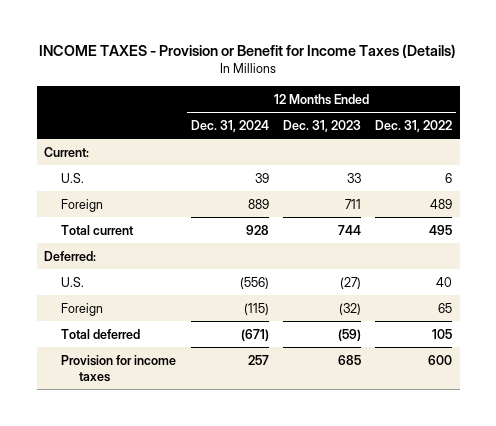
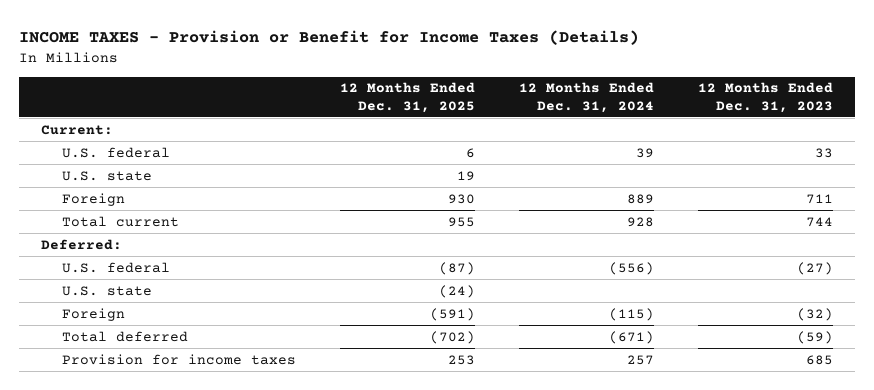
- | 12 Months Ended Dec. 31, 2024 | 12 Months Ended Dec. 31, 2023 | 12 Months Ended Dec. 31, 2022
+ | 12 Months Ended Dec. 31, 2025 | 12 Months Ended Dec. 31, 2024 | 12 Months Ended Dec. 31, 2023
- U.S. | 39 | 33 | 6
+ U.S. federal | 6 | 39 | 33
+ U.S. state | 19 | |
- U.S. | (556) | (27) | 40
+ U.S. federal | (87) | (556) | (27)
+ U.S. state | (24) | |

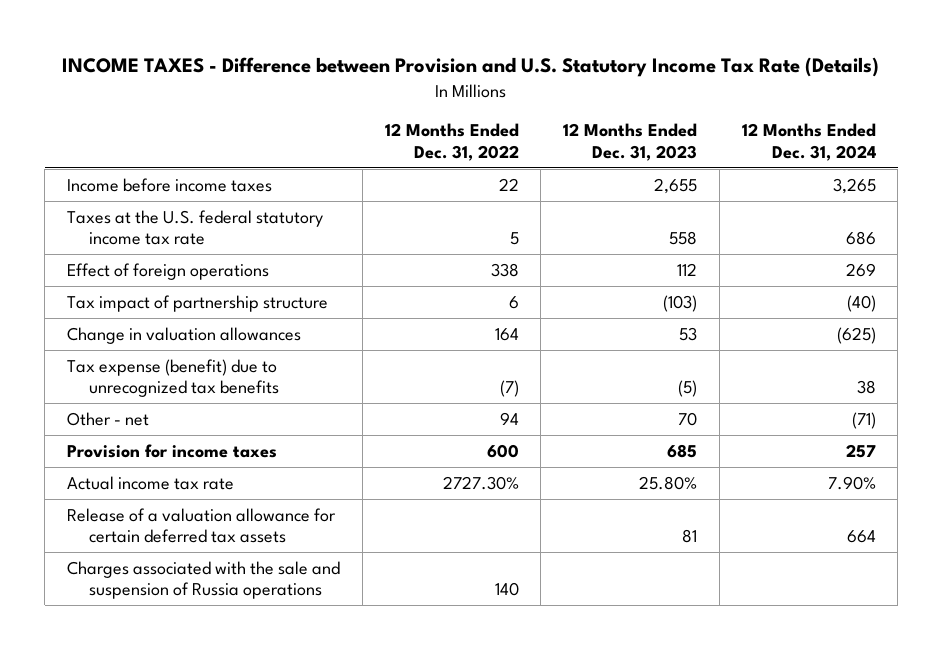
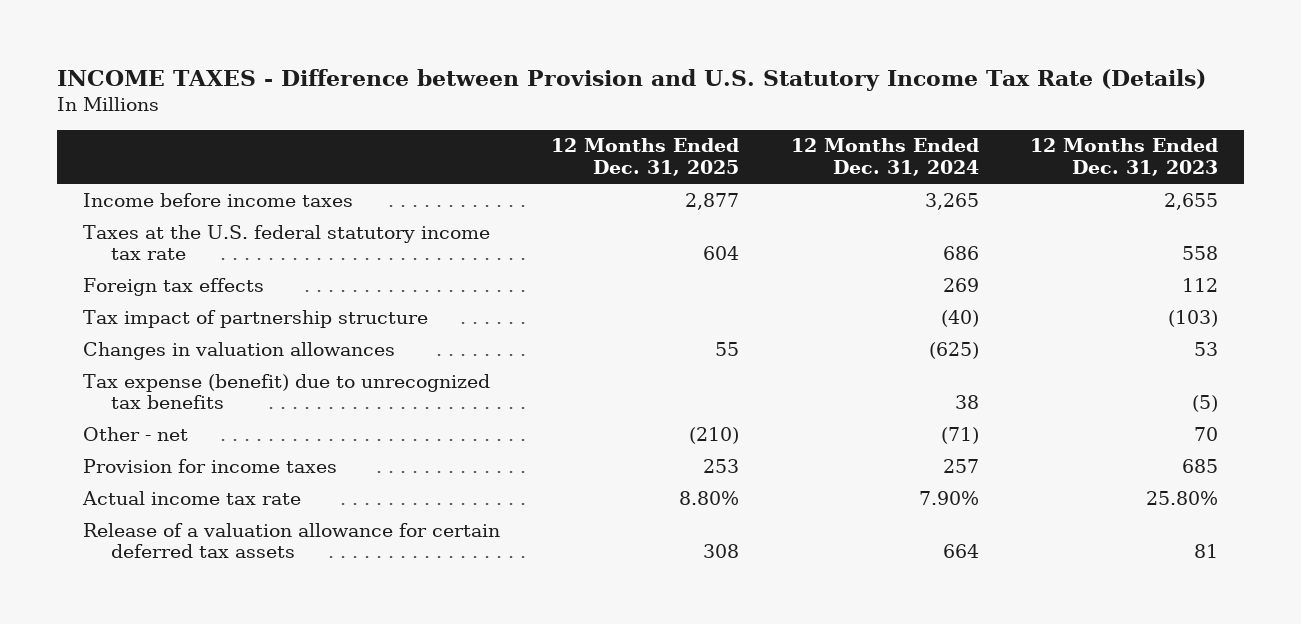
- | 12 Months Ended Dec. 31, 2022 | 12 Months Ended Dec. 31, 2023 | 12 Months Ended Dec. 31, 2024
+ | 12 Months Ended Dec. 31, 2025 | 12 Months Ended Dec. 31, 2024 | 12 Months Ended Dec. 31, 2023
- Effect of foreign operations | 338 | 112 | 269
+ Foreign tax effects | | 269 | 112
- Change in valuation allowances | 164 | 53 | (625)
+ Changes in valuation allowances | 55 | (625) | 53
- Charges associated with the sale and suspension of Russia operations | 140 | |

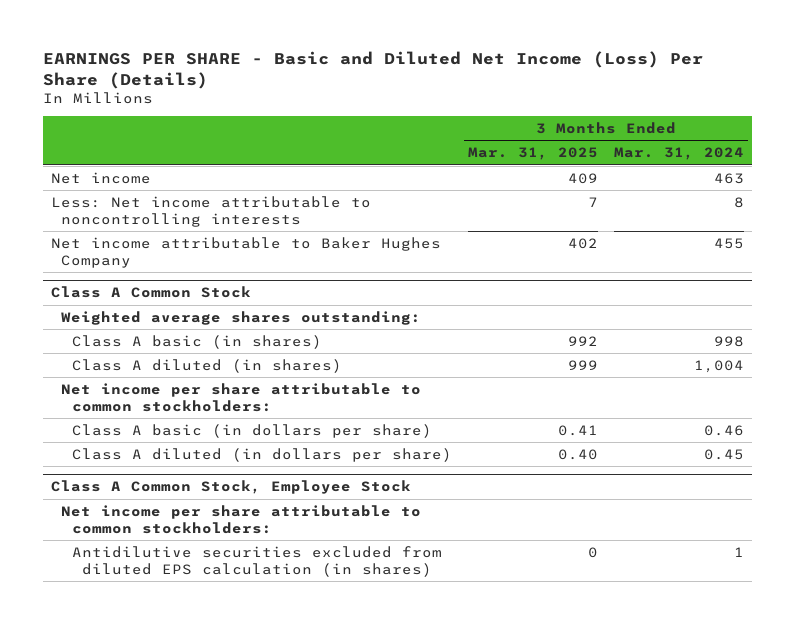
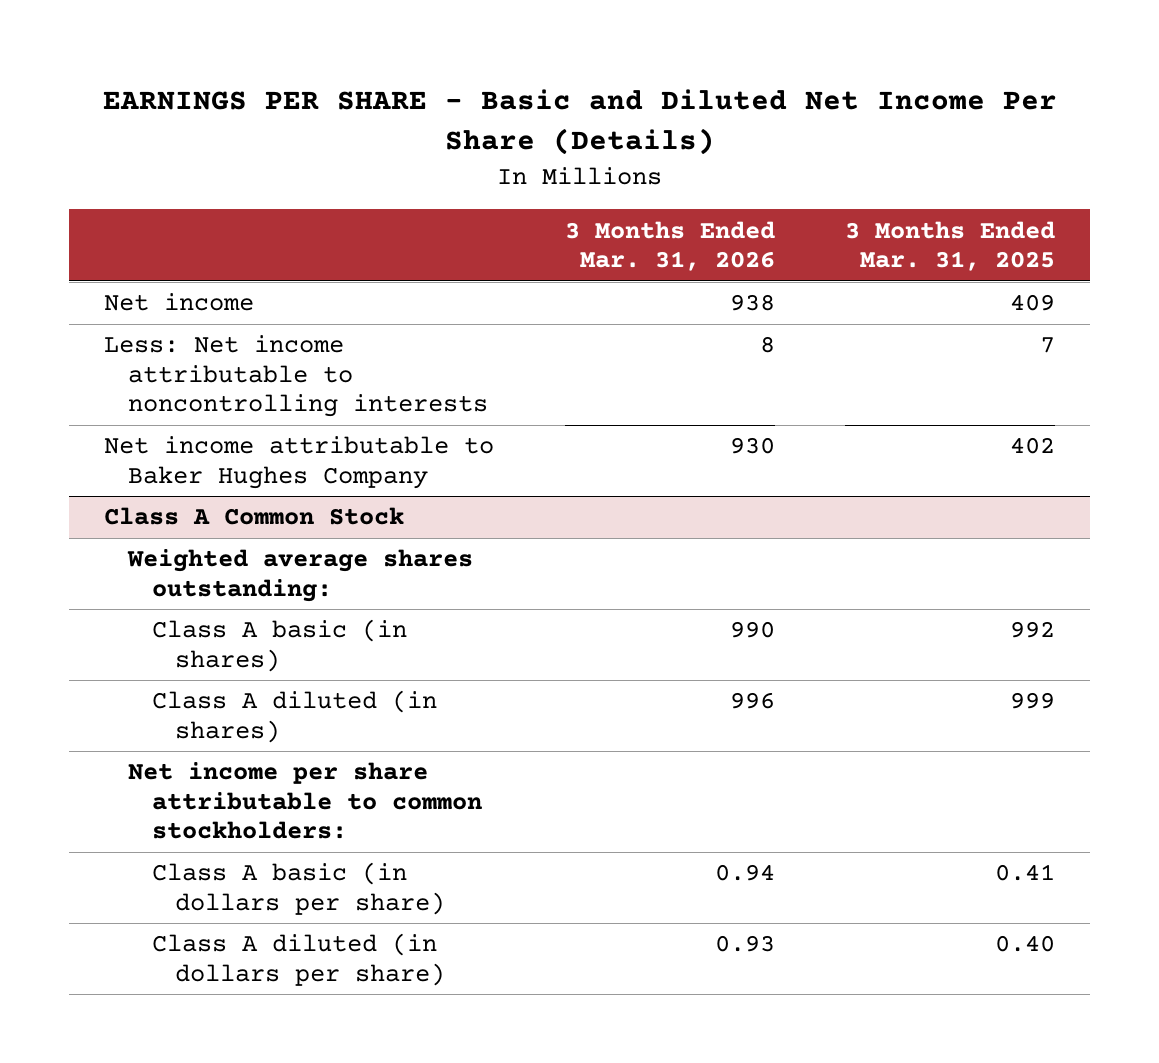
- EARNINGS PER SHARE - Basic and Diluted Net Income (Loss) Per Share (Details)
+ EARNINGS PER SHARE - Basic and Diluted Net Income Per Share (Details)
- | 3 Months Ended Mar. 31, 2025 | 3 Months Ended Mar. 31, 2024
+ | 3 Months Ended Mar. 31, 2026 | 3 Months Ended Mar. 31, 2025
- Class A Common Stock, Employee Stock
- Net income per share attributable to common stockholders:
- Antidilutive securities excluded from diluted EPS calculation (in shares) | 0 | 1

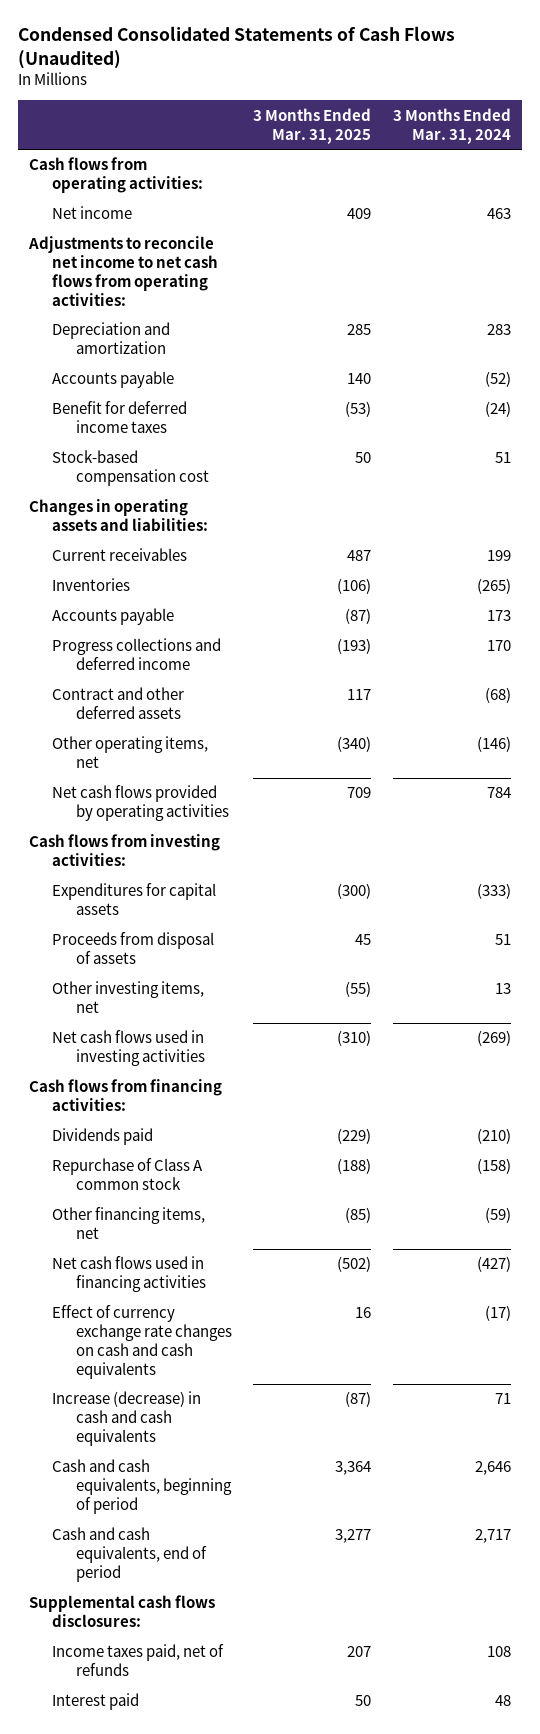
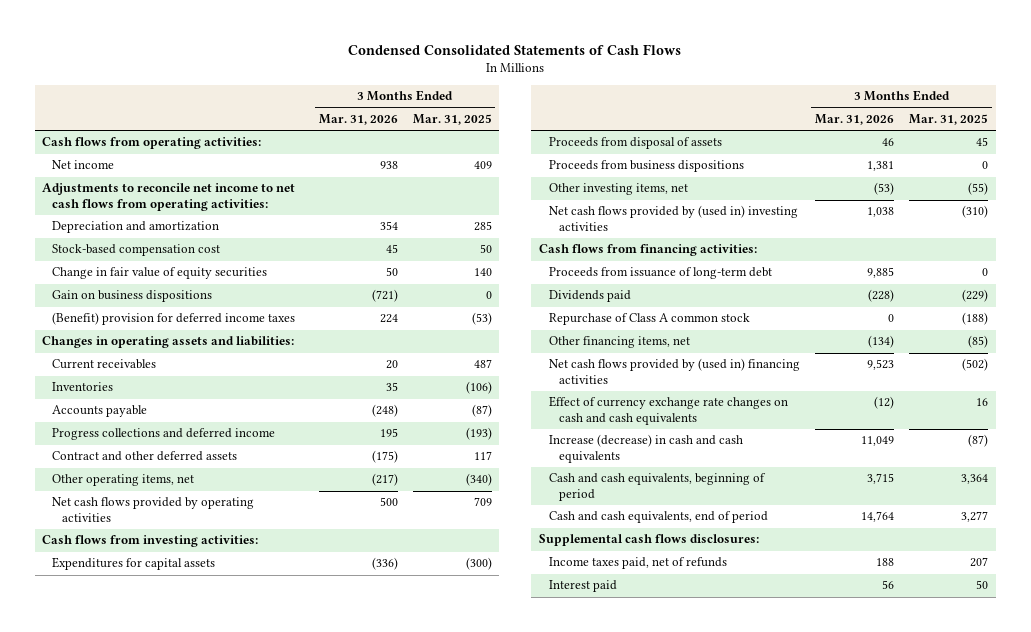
- Condensed Consolidated Statements of Cash Flows (Unaudited)
+ Condensed Consolidated Statements of Cash Flows
- | 3 Months Ended Mar. 31, 2025 | 3 Months Ended Mar. 31, 2024
+ | 3 Months Ended Mar. 31, 2026 | 3 Months Ended Mar. 31, 2025
- Accounts payable | 140 | (52)
- Benefit for deferred income taxes | (53) | (24)
+ Change in fair value of equity securities | 50 | 140
+ Gain on business dispositions | (721) | 0
+ (Benefit) provision for deferred income taxes | 224 | (53)
+ Proceeds from business dispositions | 1,381 | 0
- Net cash flows used in investing activities | (310) | (269)
+ Net cash flows provided by (used in) investing activities | 1,038 | (310)
+ Proceeds from issuance of long-term debt | 9,885 | 0
- Net cash flows used in financing activities | (502) | (427)
+ Net cash flows provided by (used in) financing activities | 9,523 | (502)

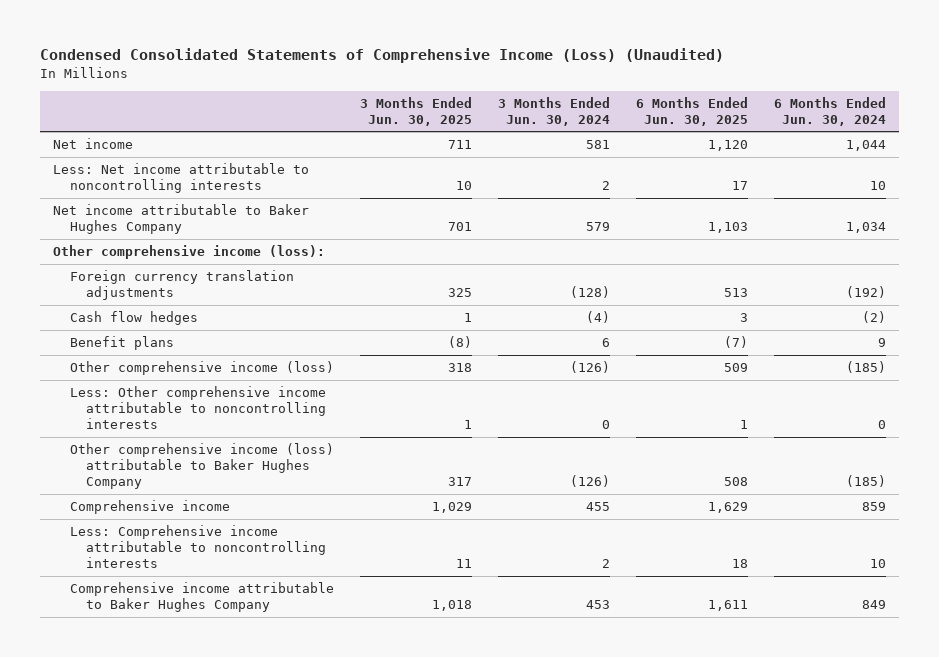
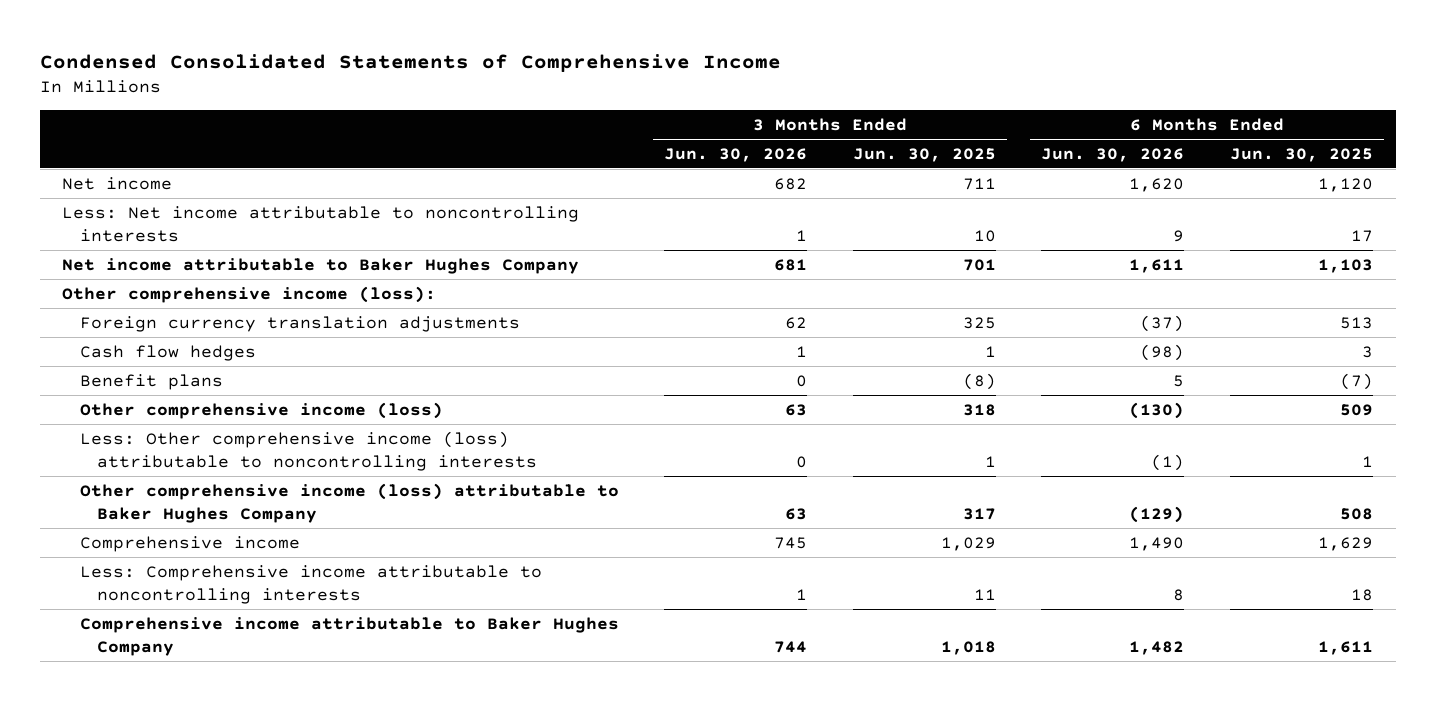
- Condensed Consolidated Statements of Comprehensive Income (Loss) (Unaudited)
+ Condensed Consolidated Statements of Comprehensive Income
- | 3 Months Ended Jun. 30, 2025 | 3 Months Ended Jun. 30, 2024 | 6 Months Ended Jun. 30, 2025 | 6 Months Ended Jun. 30, 2024
+ | 3 Months Ended Jun. 30, 2026 | 3 Months Ended Jun. 30, 2025 | 6 Months Ended Jun. 30, 2026 | 6 Months Ended Jun. 30, 2025
- Less: Other comprehensive income attributable to noncontrolling interests | 1 | 0 | 1 | 0
+ Less: Other comprehensive income (loss) attributable to noncontrolling interests | 0 | 1 | (1) | 1

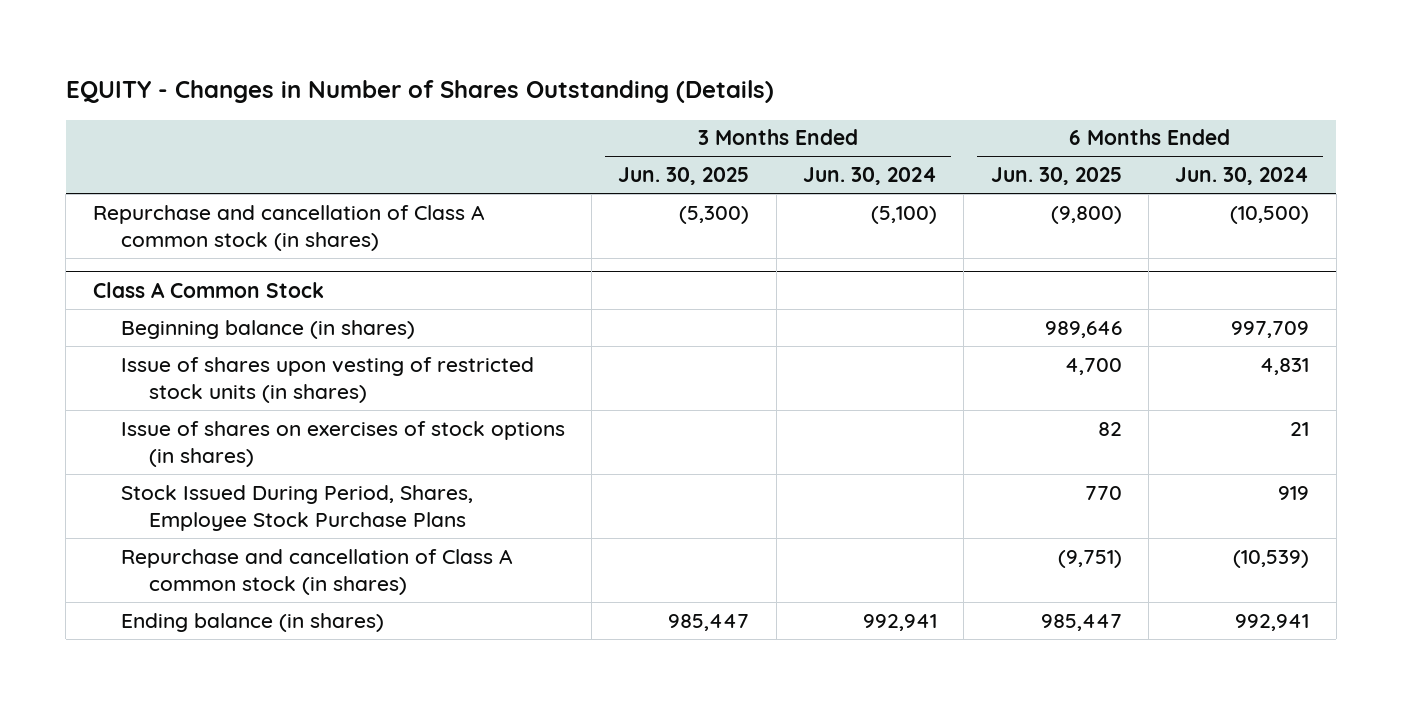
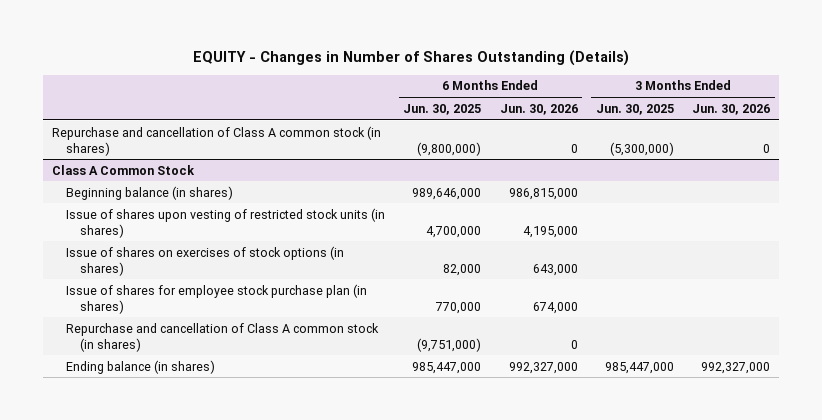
- | 3 Months Ended Jun. 30, 2025 | 3 Months Ended Jun. 30, 2024 | 6 Months Ended Jun. 30, 2025 | 6 Months Ended Jun. 30, 2024
+ | 6 Months Ended Jun. 30, 2025 | 6 Months Ended Jun. 30, 2026 | 3 Months Ended Jun. 30, 2025 | 3 Months Ended Jun. 30, 2026
- Repurchase and cancellation of Class A common stock (in shares) | (5,300) | (5,100) | (9,800) | (10,500)
+ Repurchase and cancellation of Class A common stock (in shares) | (9,800,000) | 0 | (5,300,000) | 0
@ Class A Common Stock
- Beginning balance (in shares) | | | 989,646 | 997,709
- Issue of shares upon vesting of restricted stock units (in shares) | | | 4,700 | 4,831
- Issue of shares on exercises of stock options (in shares) | | | 82 | 21
- Stock Issued During Period, Shares, Employee Stock Purchase Plans | | | 770 | 919
- Repurchase and cancellation of Class A common stock (in shares) | | | (9,751) | (10,539)
- Ending balance (in shares) | 985,447 | 992,941 | 985,447 | 992,941
+ Beginning balance (in shares) | 989,646,000 | 986,815,000 | |
+ Issue of shares upon vesting of restricted stock units (in shares) | 4,700,000 | 4,195,000 | |
+ Issue of shares on exercises of stock options (in shares) | 82,000 | 643,000 | |
+ Issue of shares for employee stock purchase plan (in shares) | 770,000 | 674,000 | |
+ Repurchase and cancellation of Class A common stock (in shares) | (9,751,000) | 0 | |
+ Ending balance (in shares) | 985,447,000 | 992,327,000 | 985,447,000 | 992,327,000

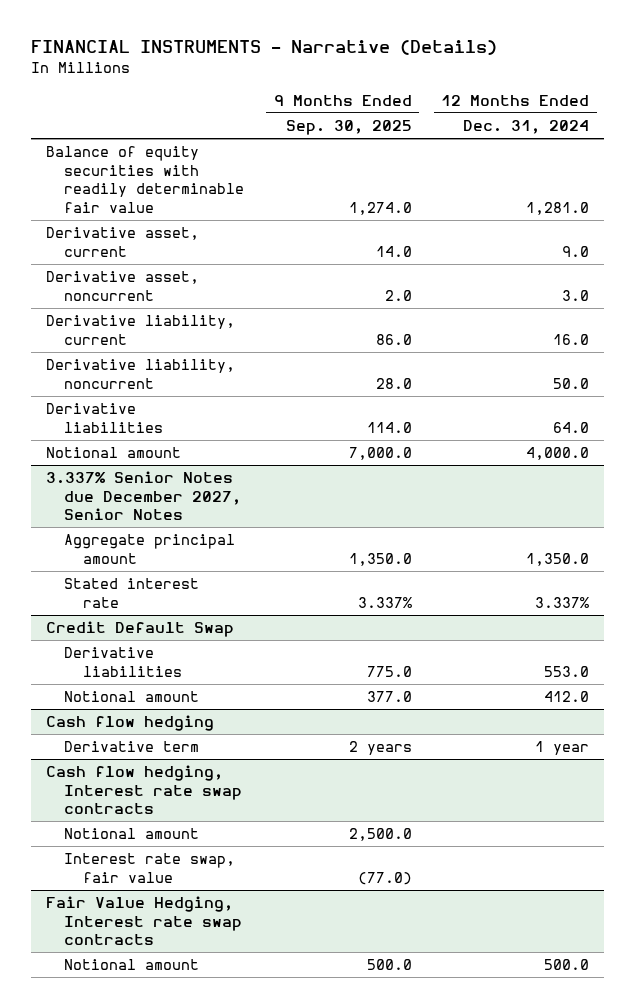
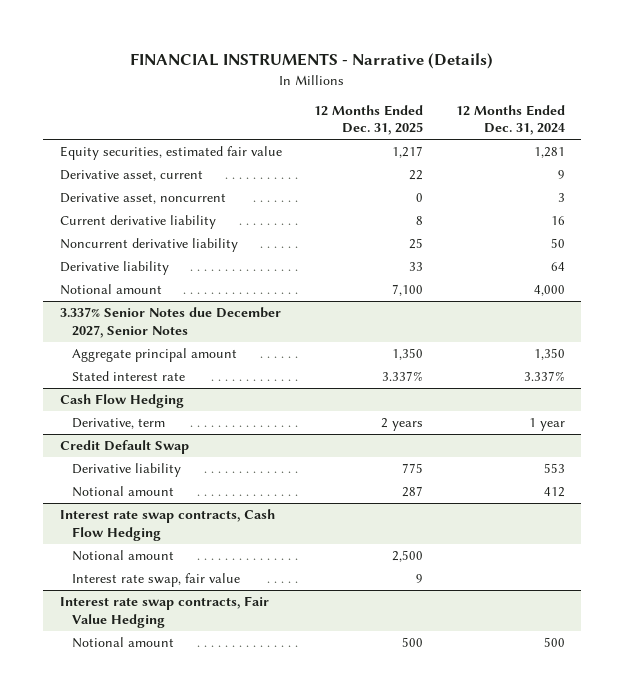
- | 9 Months Ended Sep. 30, 2025 | 12 Months Ended Dec. 31, 2024
+ | 12 Months Ended Dec. 31, 2025 | 12 Months Ended Dec. 31, 2024
- Balance of equity securities with readily determinable fair value | 1,274.0 | 1,281.0
- Derivative asset, current | 14.0 | 9.0
- Derivative asset, noncurrent | 2.0 | 3.0
- Derivative liability, current | 86.0 | 16.0
- Derivative liability, noncurrent | 28.0 | 50.0
- Derivative liabilities | 114.0 | 64.0
- Notional amount | 7,000.0 | 4,000.0
+ Equity securities, estimated fair value | 1,217 | 1,281
+ Derivative asset, current | 22 | 9
+ Derivative asset, noncurrent | 0 | 3
+ Current derivative liability | 8 | 16
+ Noncurrent derivative liability | 25 | 50
+ Derivative liability | 33 | 64
+ Notional amount | 7,100 | 4,000
@ 3.337% Senior Notes due December 2027, Senior Notes
- Aggregate principal amount | 1,350.0 | 1,350.0
+ Aggregate principal amount | 1,350 | 1,350
+ Cash Flow Hedging
+ Derivative, term | 2 years | 1 year
@ Credit Default Swap
- Derivative liabilities | 775.0 | 553.0
- Notional amount | 377.0 | 412.0
- Cash flow hedging
- Derivative term | 2 years | 1 year
- Cash flow hedging, Interest rate swap contracts
@ Credit Default Swap
+ Derivative liability | 775 | 553
+ Notional amount | 287 | 412
+ Interest rate swap contracts, Cash Flow Hedging
- Fair Value Hedging, Interest rate swap contracts
- Notional amount | 500.0 | 500.0
+ Interest rate swap contracts, Fair Value Hedging
+ Notional amount | 500 | 500

